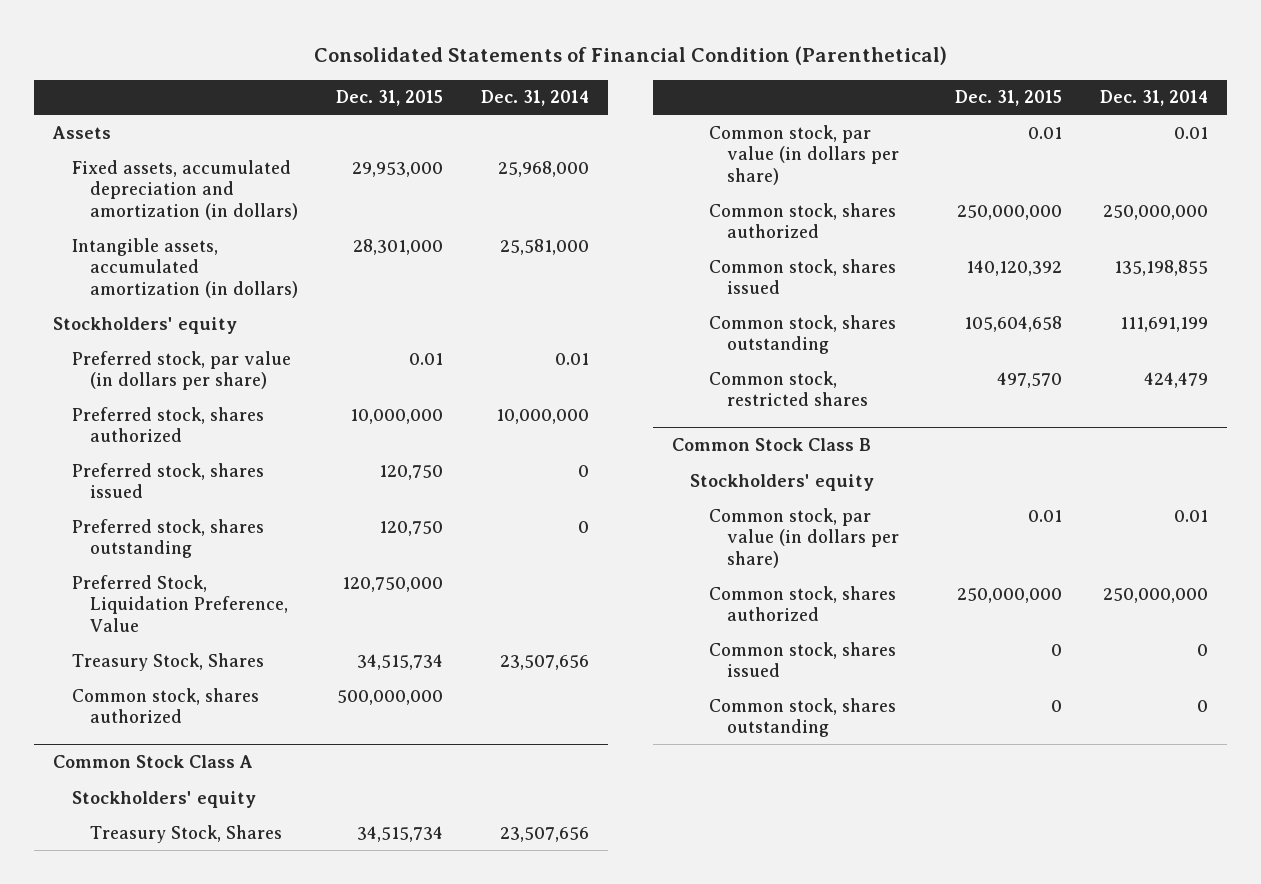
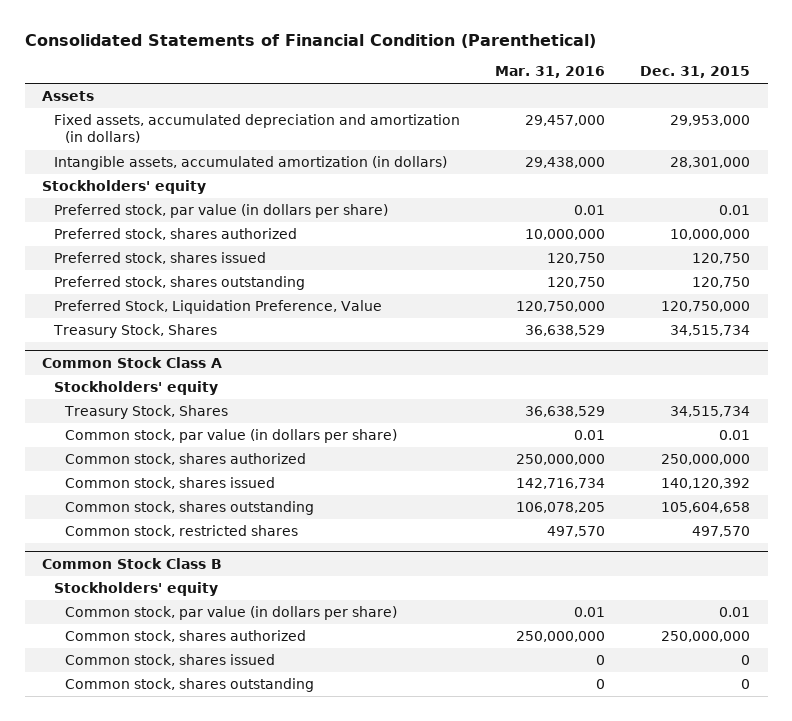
- | Dec. 31, 2015 | Dec. 31, 2014
+ | Mar. 31, 2016 | Dec. 31, 2015
- Common stock, shares authorized | 500,000,000 |

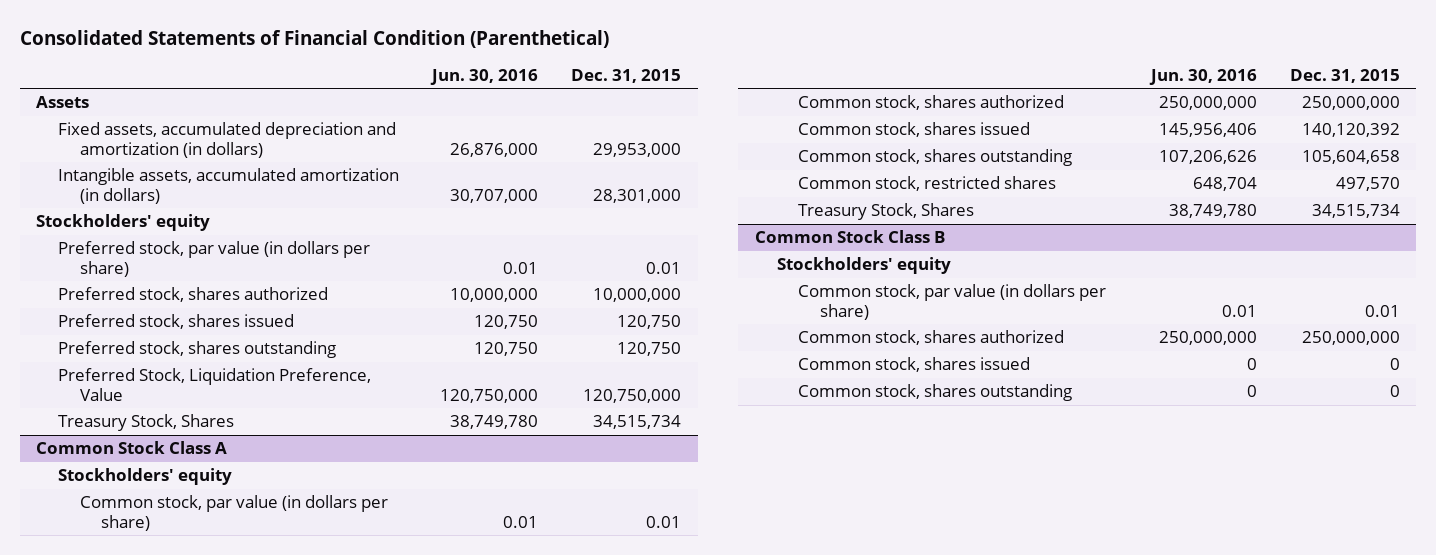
- | Mar. 31, 2016 | Dec. 31, 2015
+ | Jun. 30, 2016 | Dec. 31, 2015
@ Common Stock Class A
moved down: Treasury Stock, Shares | 38,749,780 | 34,515,734

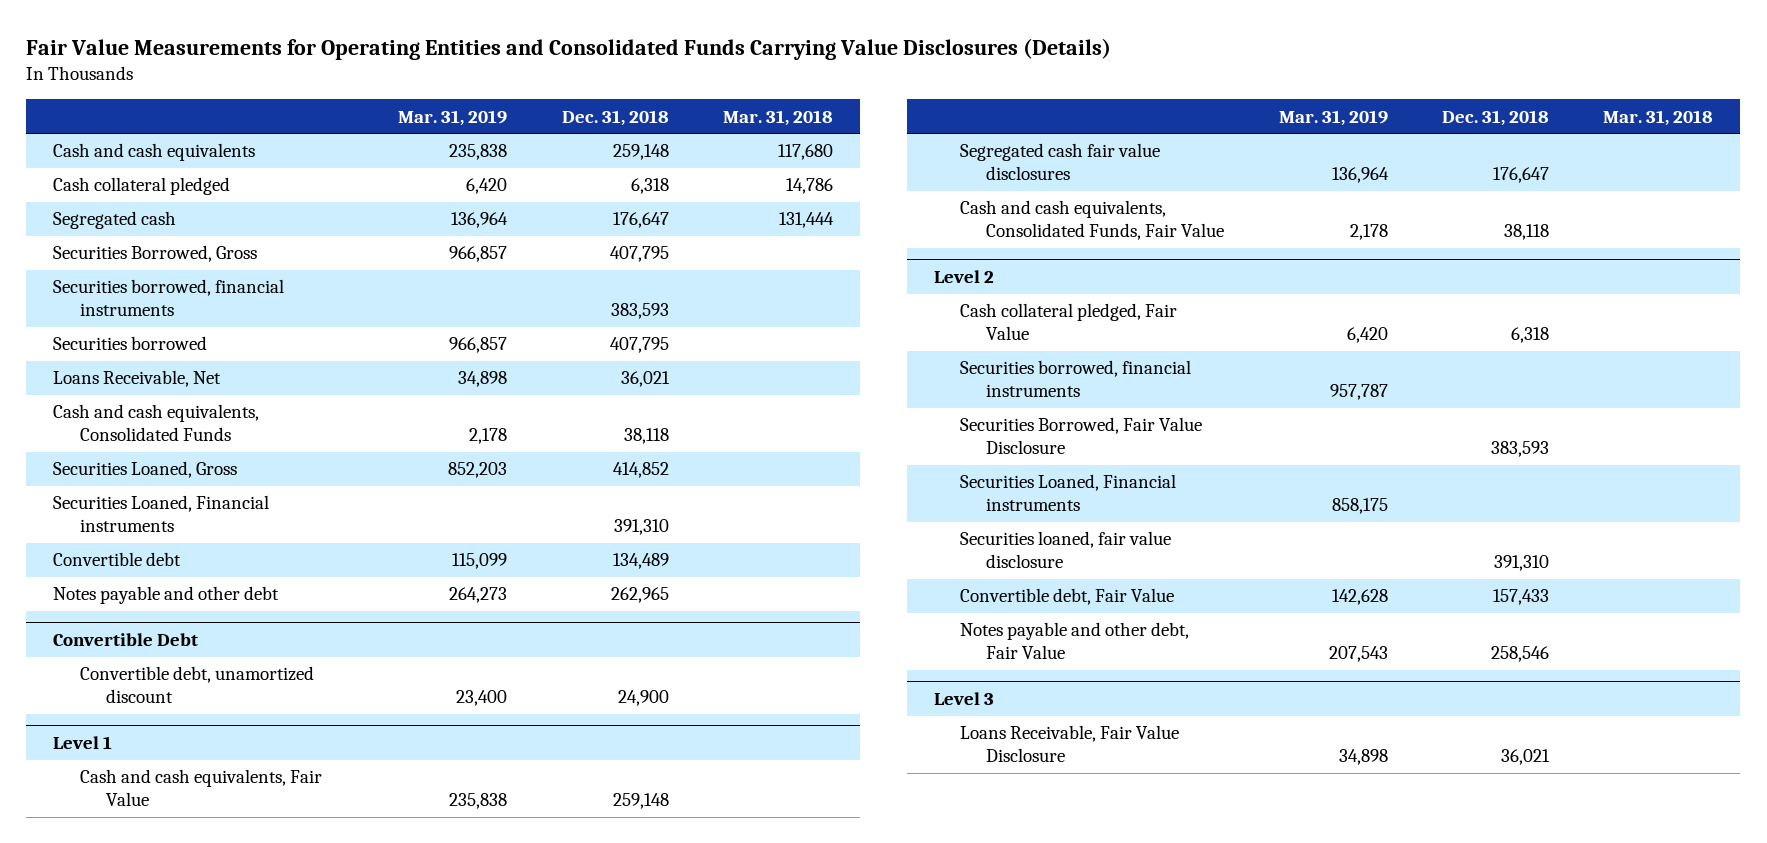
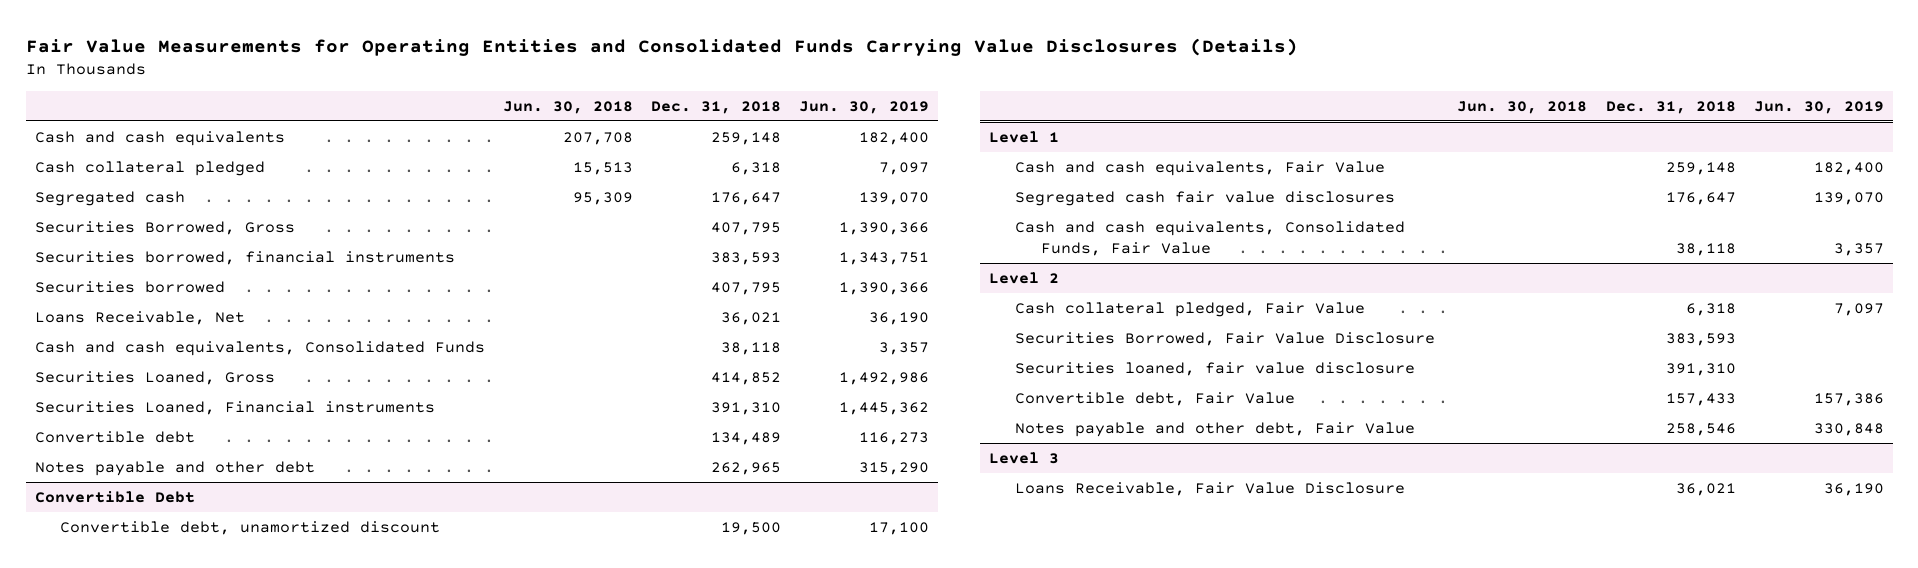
- | Mar. 31, 2019 | Dec. 31, 2018 | Mar. 31, 2018
+ | Jun. 30, 2018 | Dec. 31, 2018 | Jun. 30, 2019
@ Convertible Debt
- Convertible debt, unamortized discount | 23,400 | 24,900 |
+ Convertible debt, unamortized discount | | 19,500 | 17,100
@ Level 2
- Securities borrowed, financial instruments | 957,787 | |
- Securities Loaned, Financial instruments | 858,175 | |

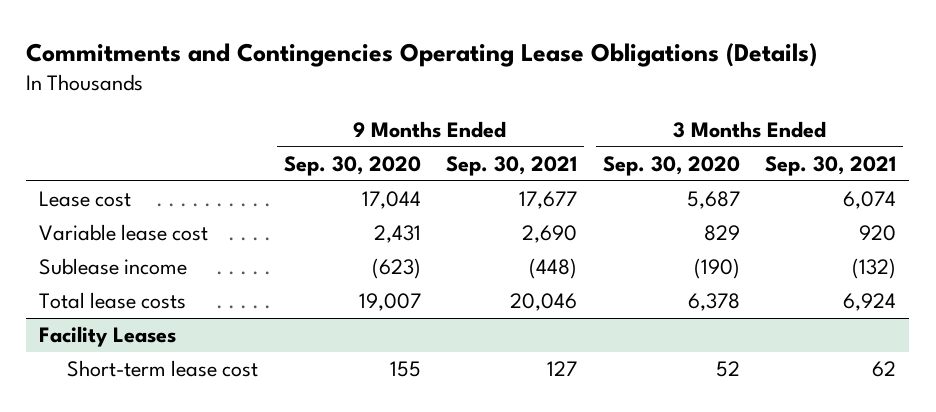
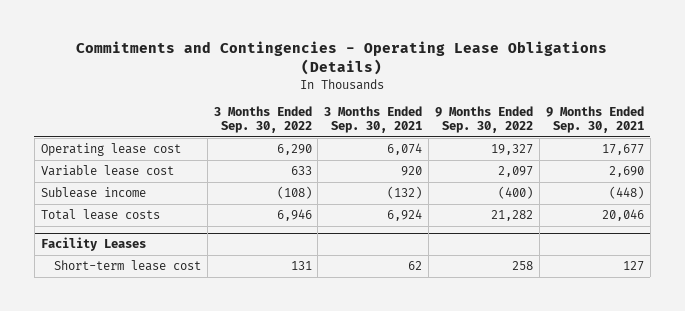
- Commitments and Contingencies Operating Lease Obligations (Details)
+ Commitments and Contingencies - Operating Lease Obligations (Details)
- | 9 Months Ended Sep. 30, 2020 | 9 Months Ended Sep. 30, 2021 | 3 Months Ended Sep. 30, 2020 | 3 Months Ended Sep. 30, 2021
+ | 3 Months Ended Sep. 30, 2022 | 3 Months Ended Sep. 30, 2021 | 9 Months Ended Sep. 30, 2022 | 9 Months Ended Sep. 30, 2021
- Lease cost | 17,044 | 17,677 | 5,687 | 6,074
+ Operating lease cost | 6,290 | 6,074 | 19,327 | 17,677

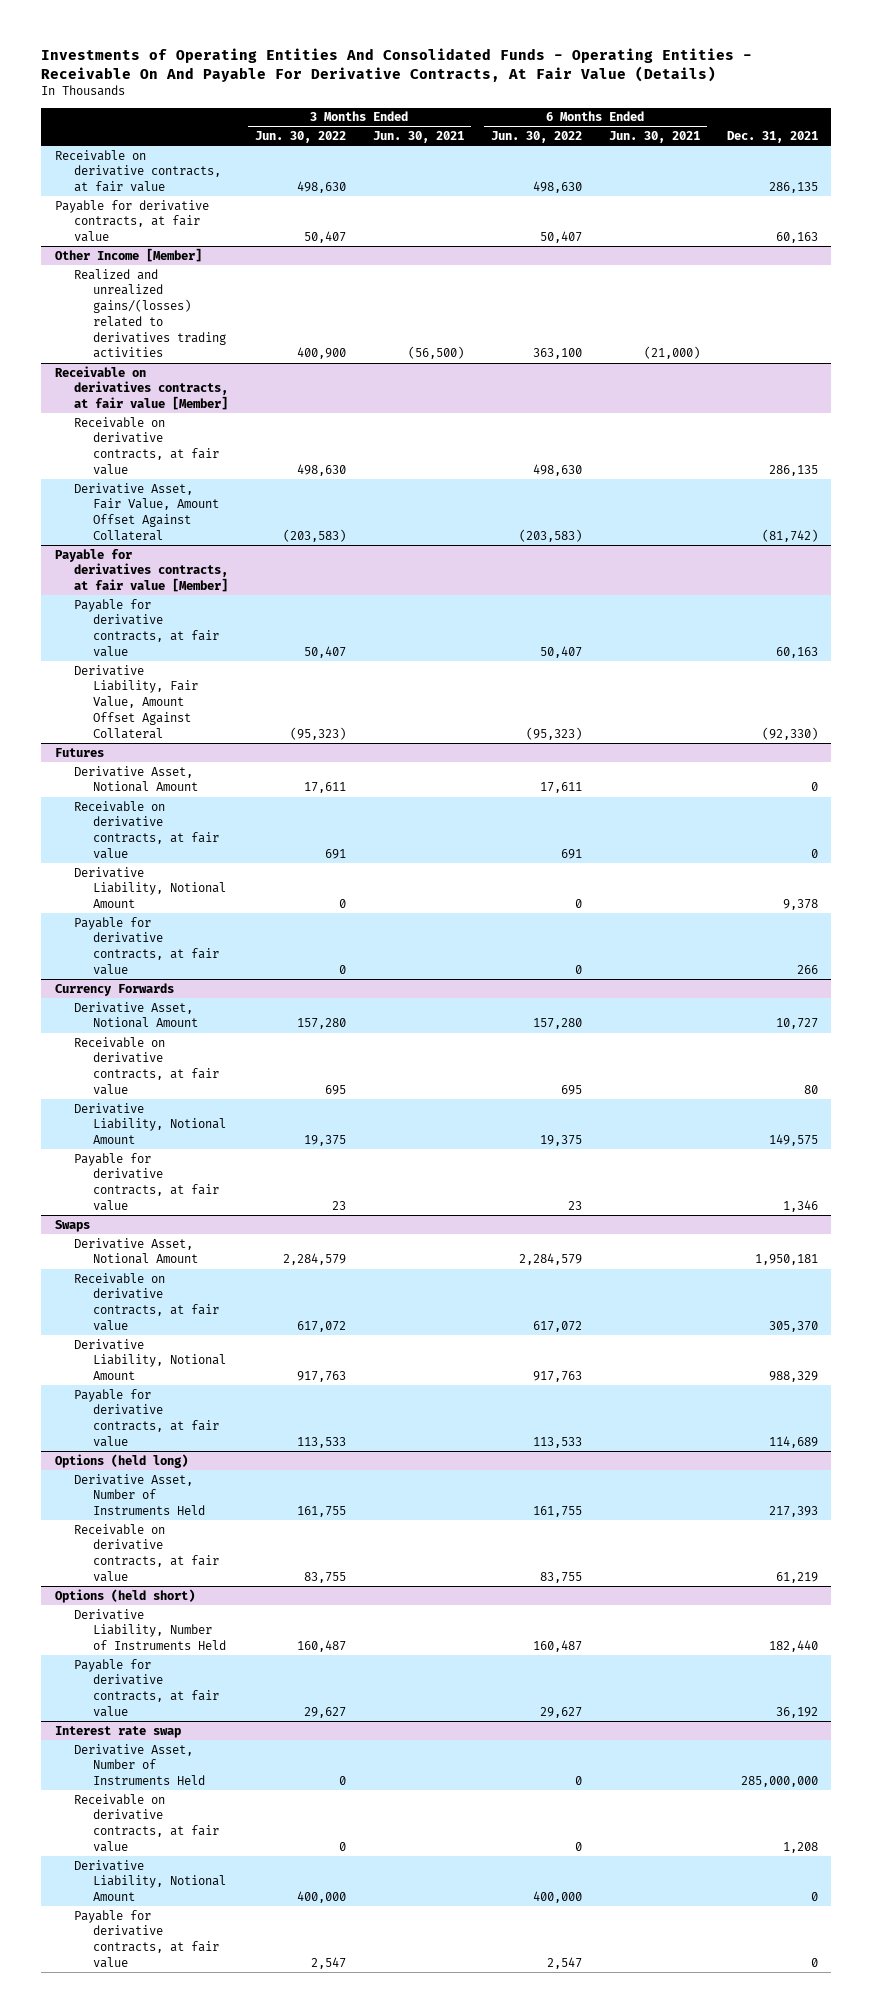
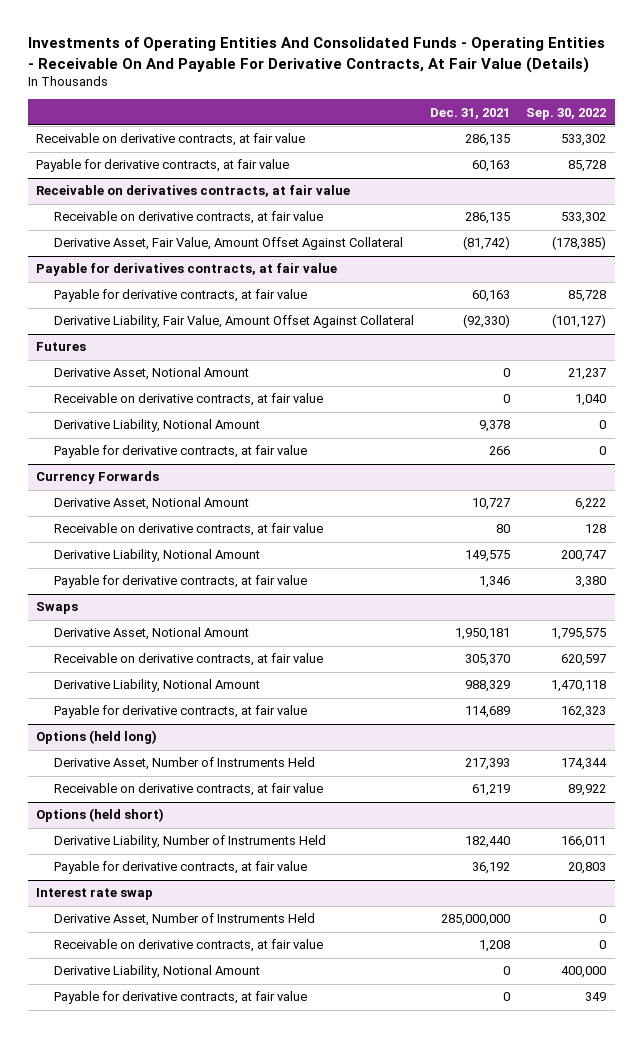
- | 3 Months Ended Jun. 30, 2022 | 3 Months Ended Jun. 30, 2021 | 6 Months Ended Jun. 30, 2022 | 6 Months Ended Jun. 30, 2021 | Dec. 31, 2021
+ | Dec. 31, 2021 | Sep. 30, 2022
- Other Income [Member]
- Realized and unrealized gains/(losses) related to derivatives trading activities | 400,900 | (56,500) | 363,100 | (21,000) |
- Receivable on derivatives contracts, at fair value [Member]
+ Receivable on derivatives contracts, at fair value
- Payable for derivatives contracts, at fair value [Member]
+ Payable for derivatives contracts, at fair value

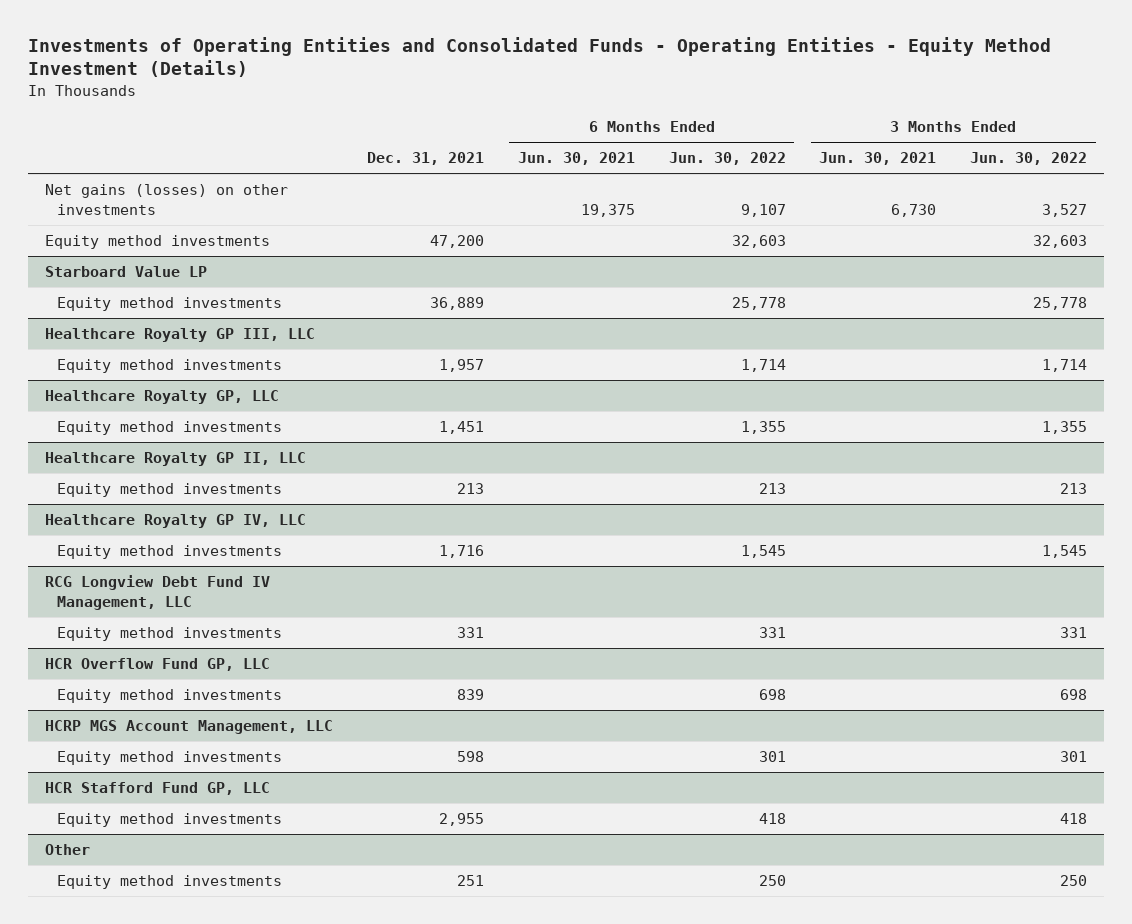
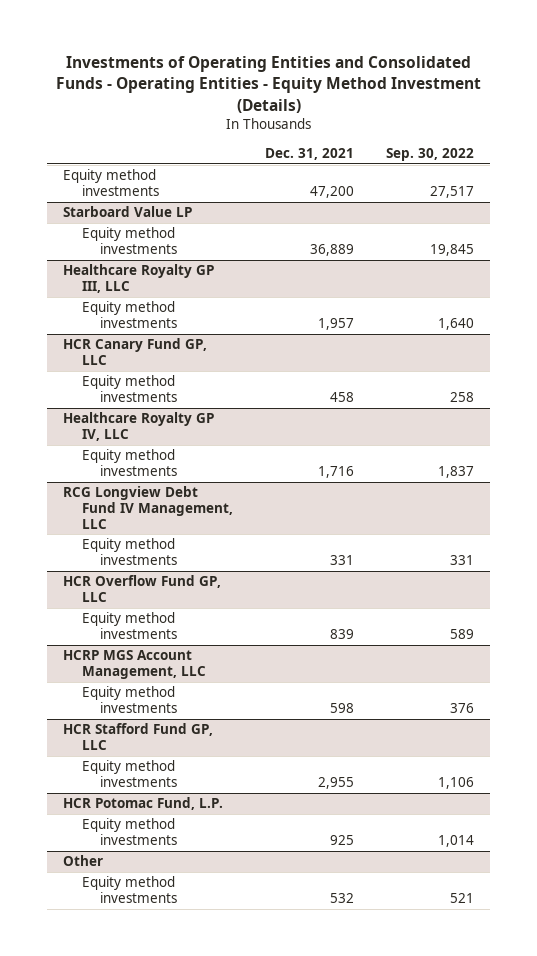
- | Dec. 31, 2021 | 6 Months Ended Jun. 30, 2021 | 6 Months Ended Jun. 30, 2022 | 3 Months Ended Jun. 30, 2021 | 3 Months Ended Jun. 30, 2022
+ | Dec. 31, 2021 | Sep. 30, 2022
- Net gains (losses) on other investments | | 19,375 | 9,107 | 6,730 | 3,527
- Healthcare Royalty GP, LLC
- Equity method investments | 1,451 | | 1,355 | | 1,355
- Healthcare Royalty GP II, LLC
- Equity method investments | 213 | | 213 | | 213
+ HCR Canary Fund GP, LLC
+ Equity method investments | 458 | 258
+ HCR Potomac Fund, L.P.
+ Equity method investments | 925 | 1,014
@ Other
- Equity method investments | 251 | | 250 | | 250
+ Equity method investments | 532 | 521

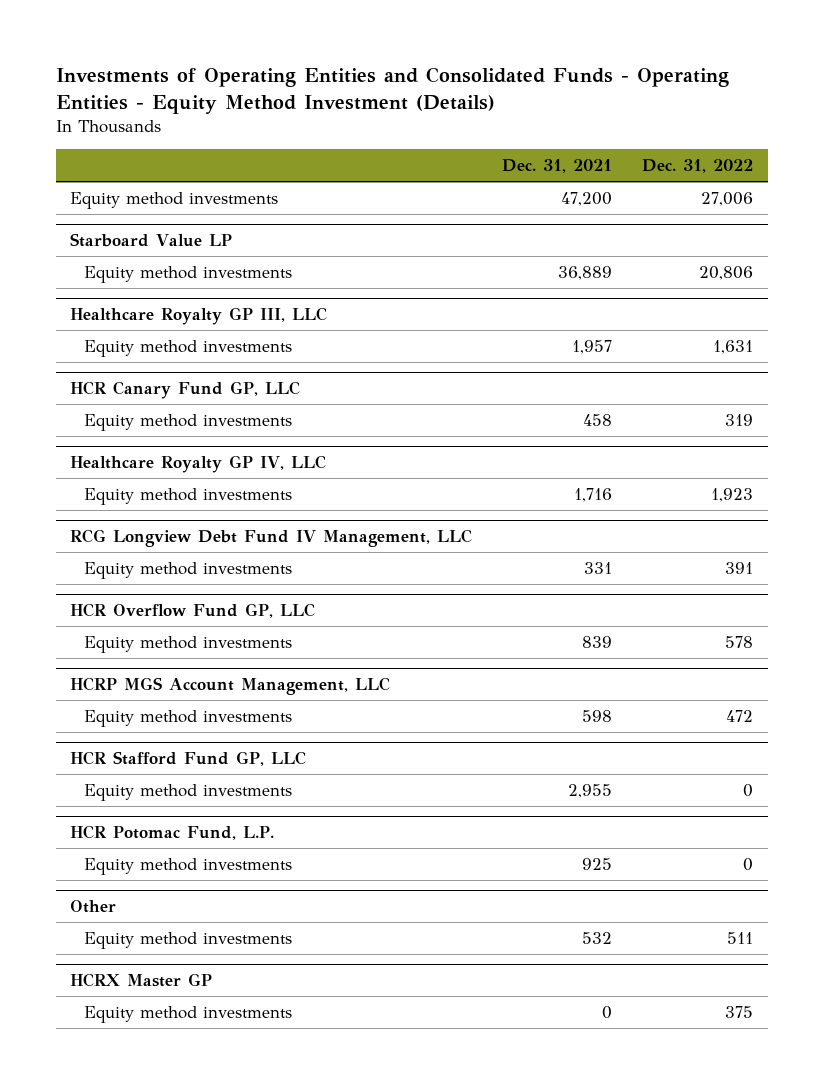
- | Dec. 31, 2021 | Sep. 30, 2022
+ | Dec. 31, 2021 | Dec. 31, 2022
+ HCRX Master GP
+ Equity method investments | 0 | 375

